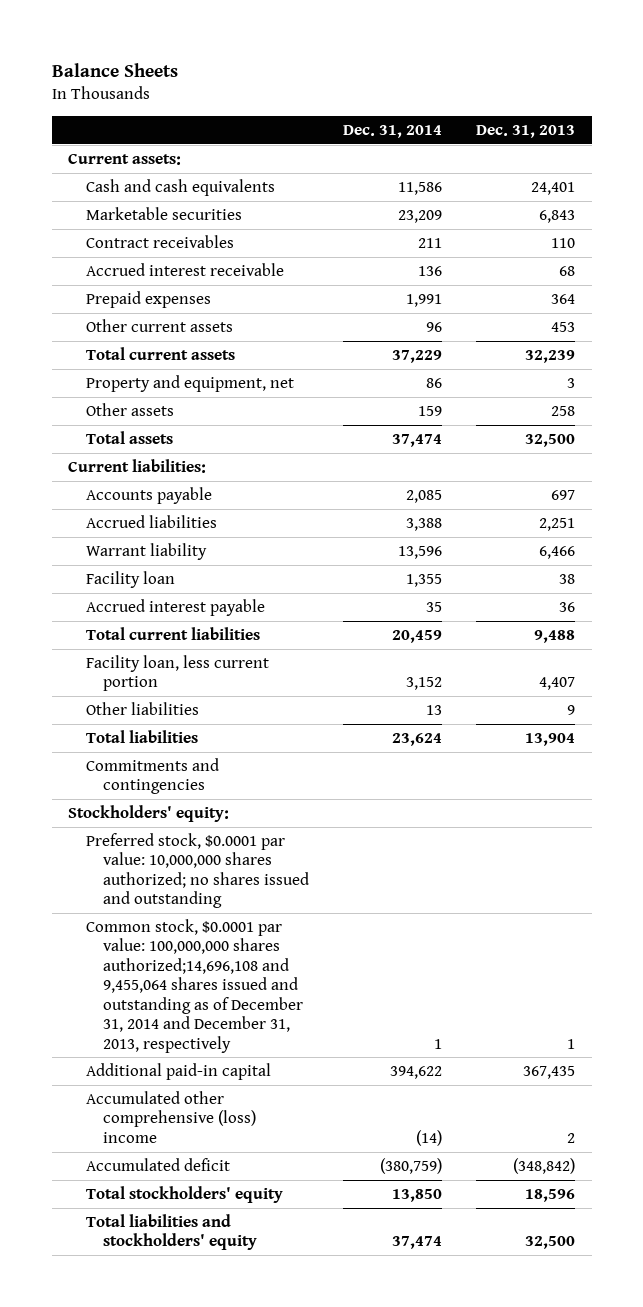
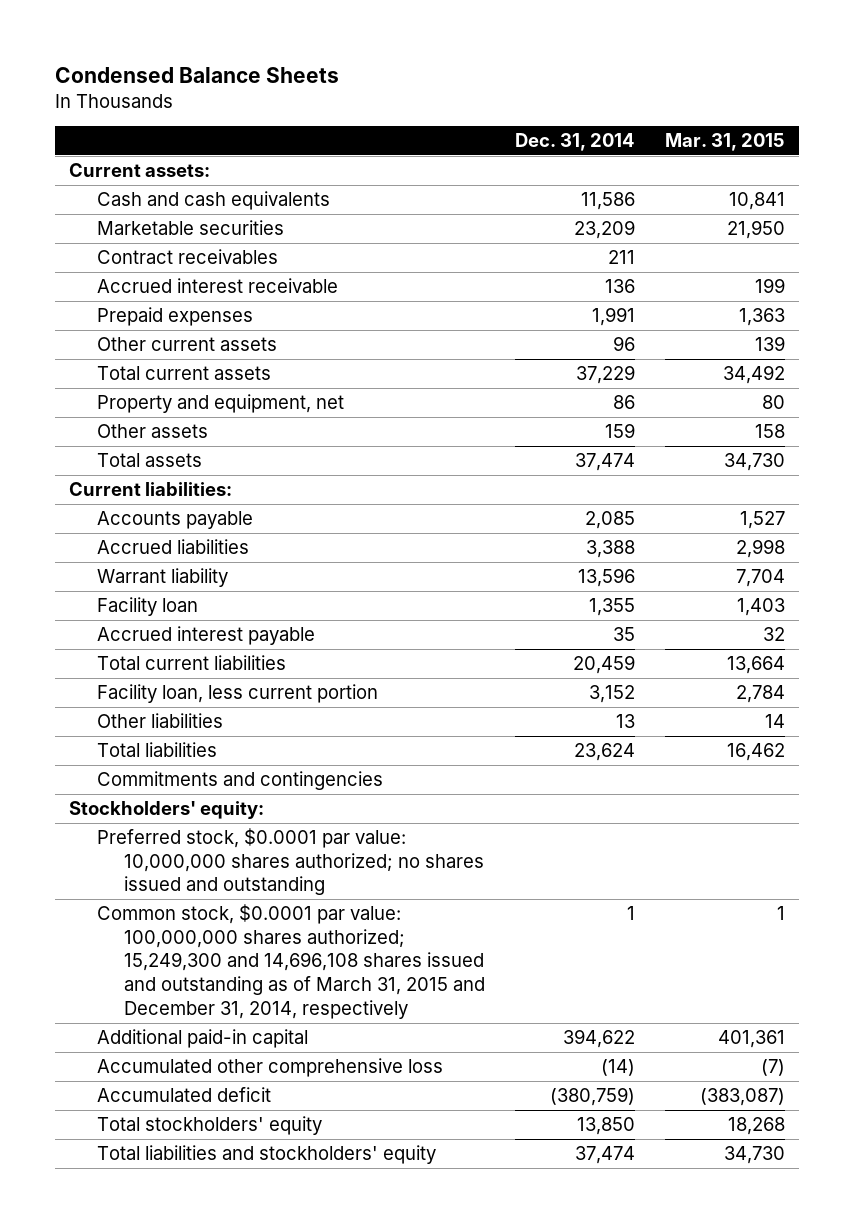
- Balance Sheets
+ Condensed Balance Sheets
- | Dec. 31, 2014 | Dec. 31, 2013
+ | Dec. 31, 2014 | Mar. 31, 2015
- Common stock, $0.0001 par value: 100,000,000 shares authorized;14,696,108 and 9,455,064 shares issued and outstanding as of December 31, 2014 and December 31, 2013, respectively | 1 | 1
+ Common stock, $0.0001 par value: 100,000,000 shares authorized; 15,249,300 and 14,696,108 shares issued and outstanding as of March 31, 2015 and December 31, 2014, respectively | 1 | 1
- Accumulated other comprehensive (loss) income | (14) | 2
+ Accumulated other comprehensive loss | (14) | (7)

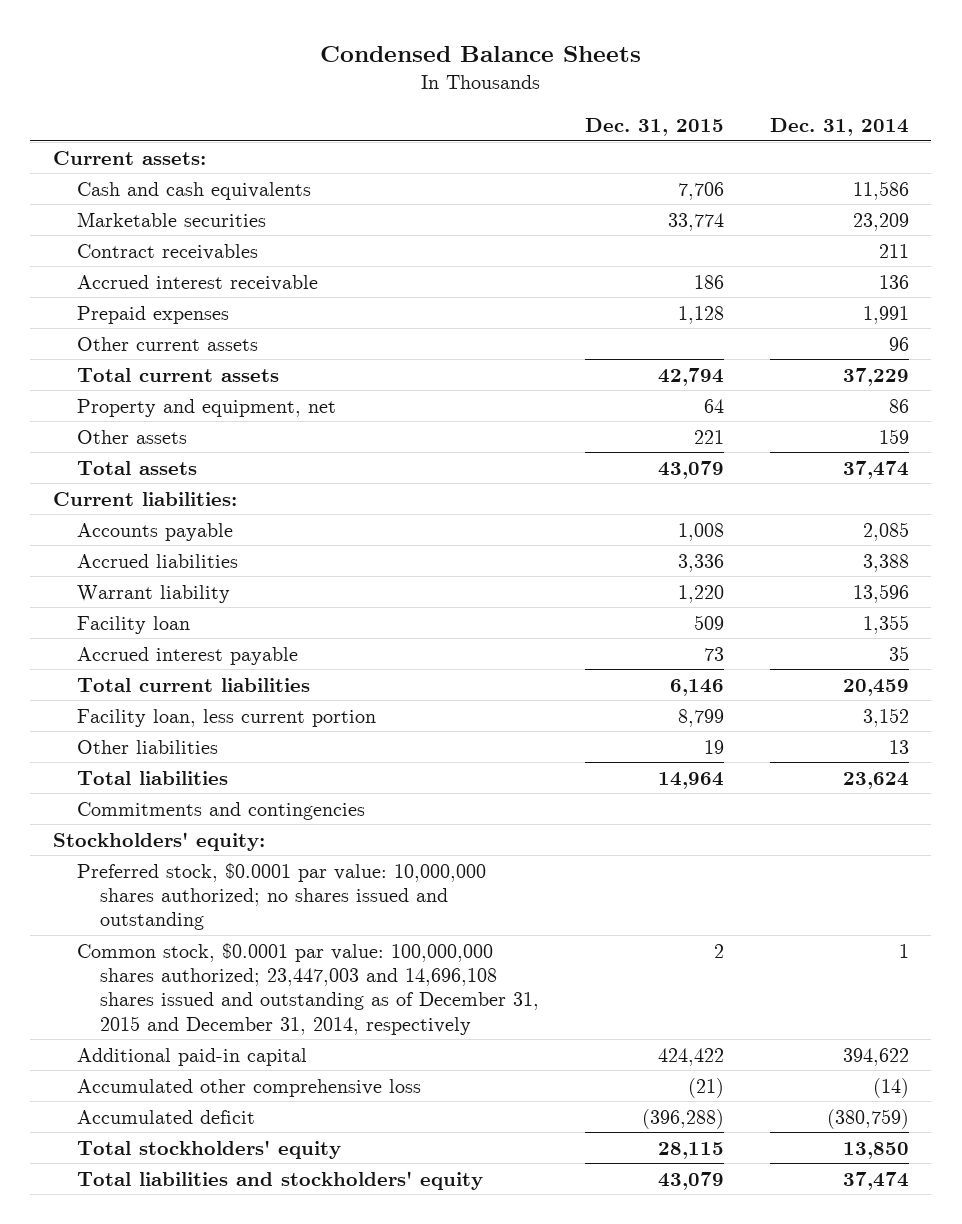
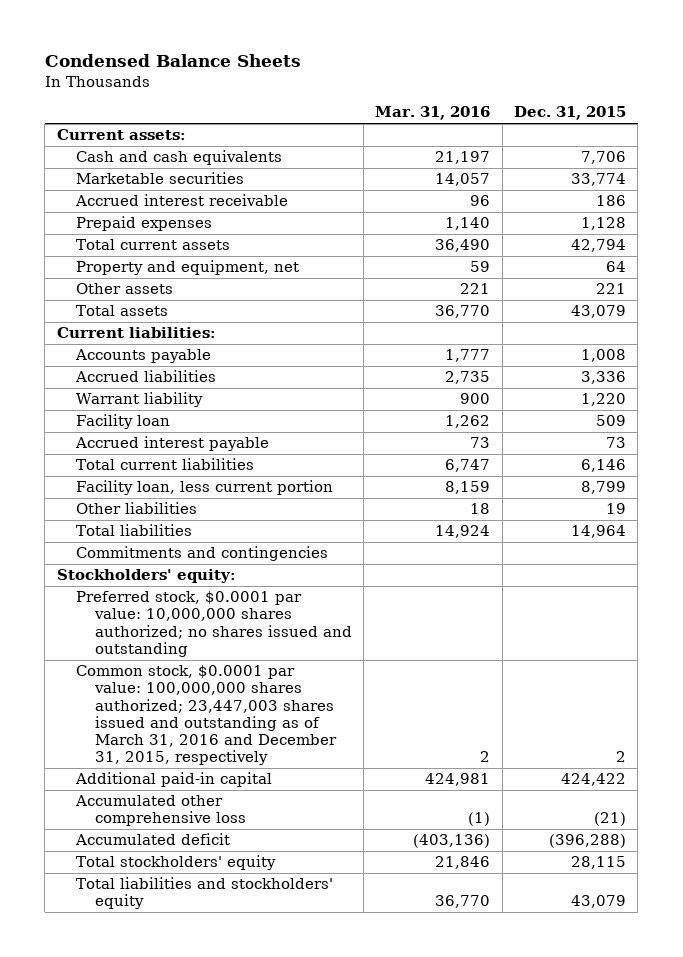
- | Dec. 31, 2015 | Dec. 31, 2014
+ | Mar. 31, 2016 | Dec. 31, 2015
- Contract receivables | | 211
- Other current assets | | 96
- Common stock, $0.0001 par value: 100,000,000 shares authorized; 23,447,003 and 14,696,108 shares issued and outstanding as of December 31, 2015 and December 31, 2014, respectively | 2 | 1
+ Common stock, $0.0001 par value: 100,000,000 shares authorized; 23,447,003 shares issued and outstanding as of March 31, 2016 and December 31, 2015, respectively | 2 | 2

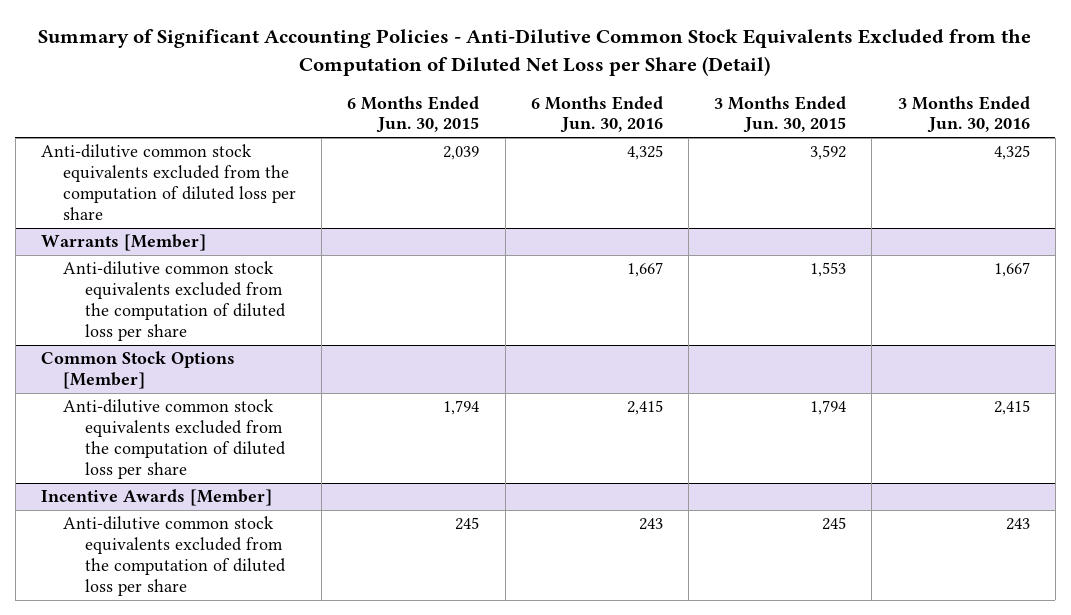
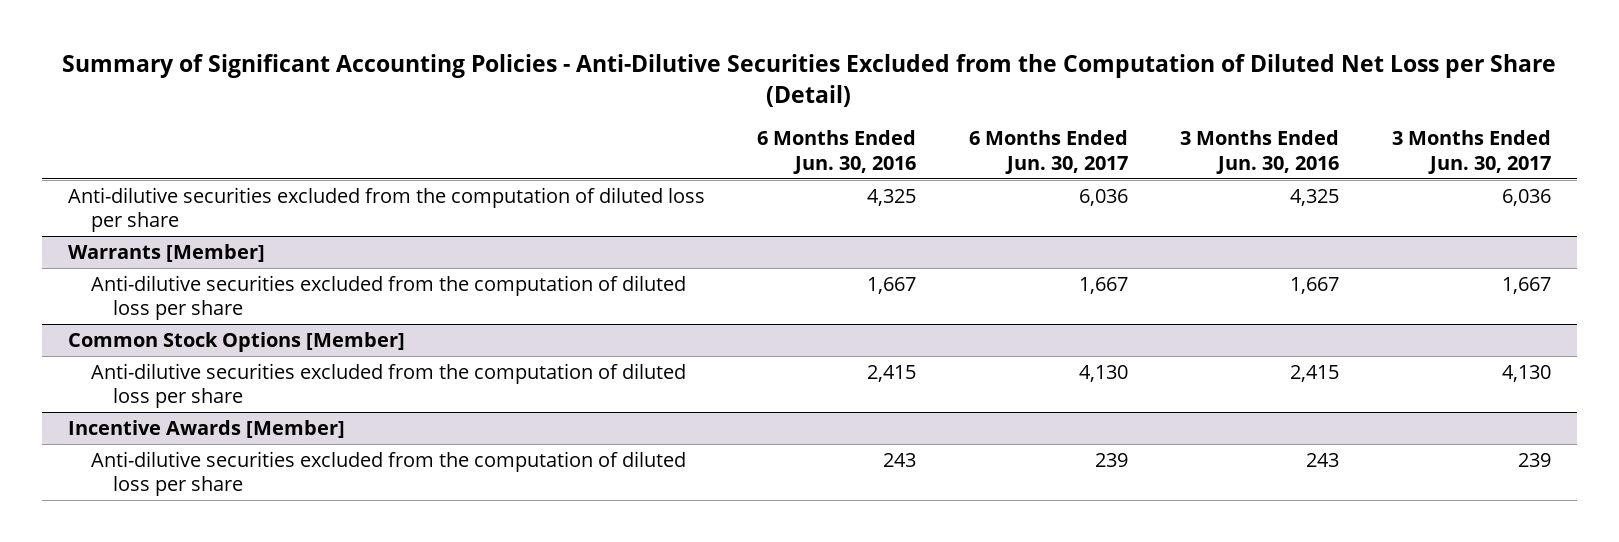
- Summary of Significant Accounting Policies - Anti-Dilutive Common Stock Equivalents Excluded from the Computation of Diluted Net Loss per Share (Detail)
+ Summary of Significant Accounting Policies - Anti-Dilutive Securities Excluded from the Computation of Diluted Net Loss per Share (Detail)
- | 6 Months Ended Jun. 30, 2015 | 6 Months Ended Jun. 30, 2016 | 3 Months Ended Jun. 30, 2015 | 3 Months Ended Jun. 30, 2016
+ | 6 Months Ended Jun. 30, 2016 | 6 Months Ended Jun. 30, 2017 | 3 Months Ended Jun. 30, 2016 | 3 Months Ended Jun. 30, 2017
- Anti-dilutive common stock equivalents excluded from the computation of diluted loss per share | 2,039 | 4,325 | 3,592 | 4,325
+ Anti-dilutive securities excluded from the computation of diluted loss per share | 4,325 | 6,036 | 4,325 | 6,036
@ Warrants [Member]
- Anti-dilutive common stock equivalents excluded from the computation of diluted loss per share | | 1,667 | 1,553 | 1,667
+ Anti-dilutive securities excluded from the computation of diluted loss per share | 1,667 | 1,667 | 1,667 | 1,667
@ Common Stock Options [Member]
- Anti-dilutive common stock equivalents excluded from the computation of diluted loss per share | 1,794 | 2,415 | 1,794 | 2,415
+ Anti-dilutive securities excluded from the computation of diluted loss per share | 2,415 | 4,130 | 2,415 | 4,130
@ Incentive Awards [Member]
- Anti-dilutive common stock equivalents excluded from the computation of diluted loss per share | 245 | 243 | 245 | 243
+ Anti-dilutive securities excluded from the computation of diluted loss per share | 243 | 239 | 243 | 239

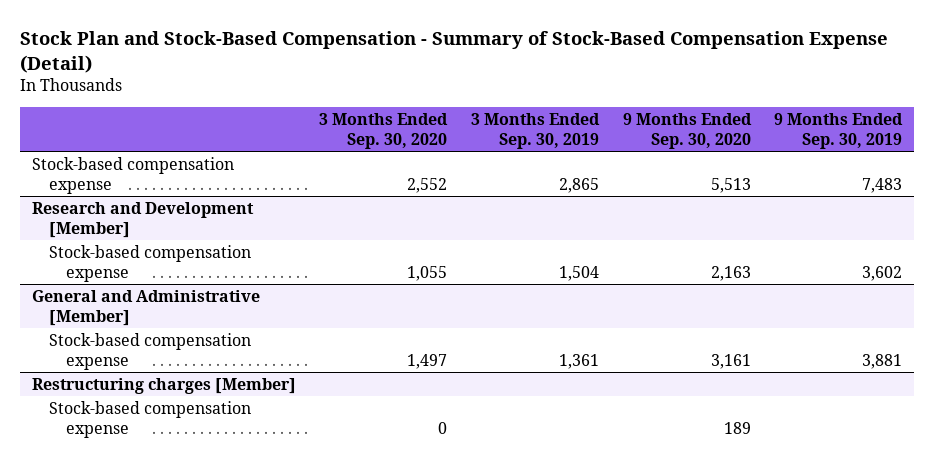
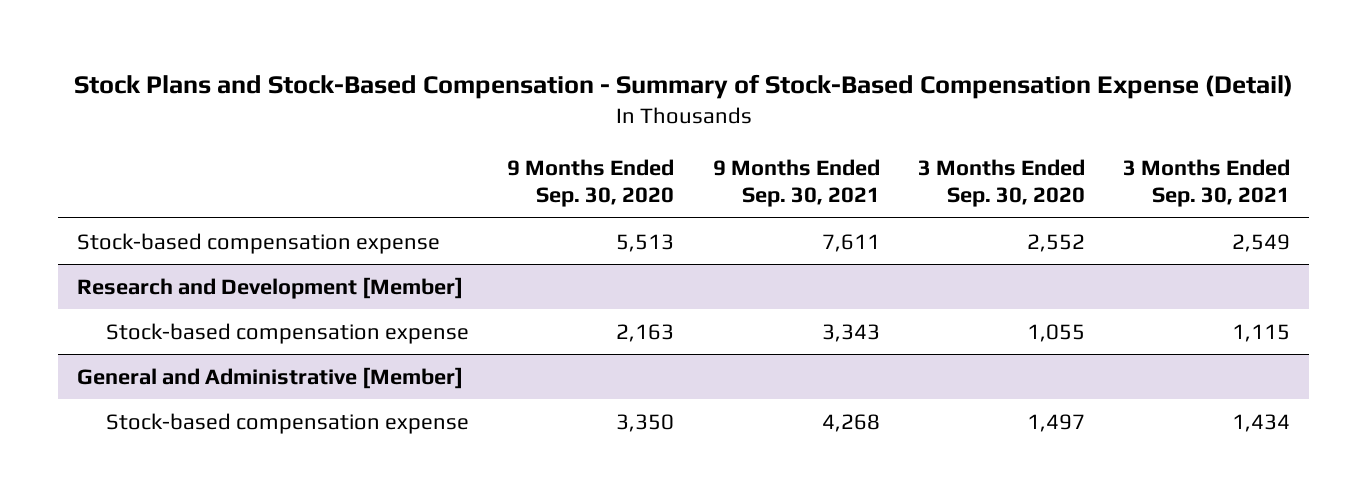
- Stock Plan and Stock-Based Compensation - Summary of Stock-Based Compensation Expense (Detail)
+ Stock Plans and Stock-Based Compensation - Summary of Stock-Based Compensation Expense (Detail)
- | 3 Months Ended Sep. 30, 2020 | 3 Months Ended Sep. 30, 2019 | 9 Months Ended Sep. 30, 2020 | 9 Months Ended Sep. 30, 2019
+ | 9 Months Ended Sep. 30, 2020 | 9 Months Ended Sep. 30, 2021 | 3 Months Ended Sep. 30, 2020 | 3 Months Ended Sep. 30, 2021
@ General and Administrative [Member]
- Stock-based compensation expense | 1,497 | 1,361 | 3,161 | 3,881
- Restructuring charges [Member]
- Stock-based compensation expense | 0 | | 189 |
@ General and Administrative [Member]
+ Stock-based compensation expense | 3,350 | 4,268 | 1,497 | 1,434

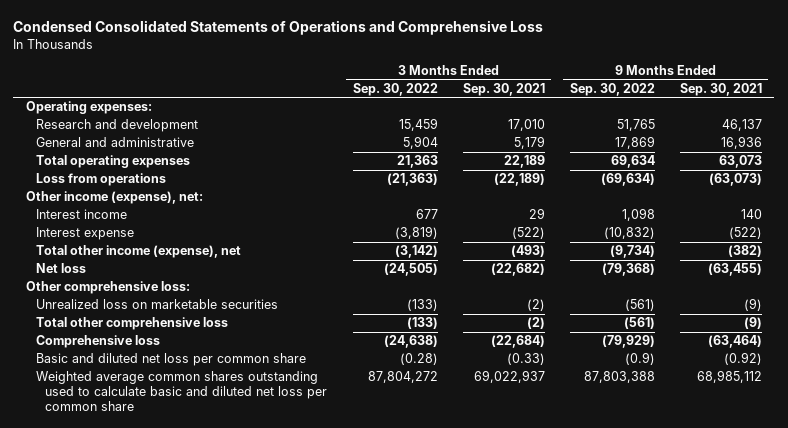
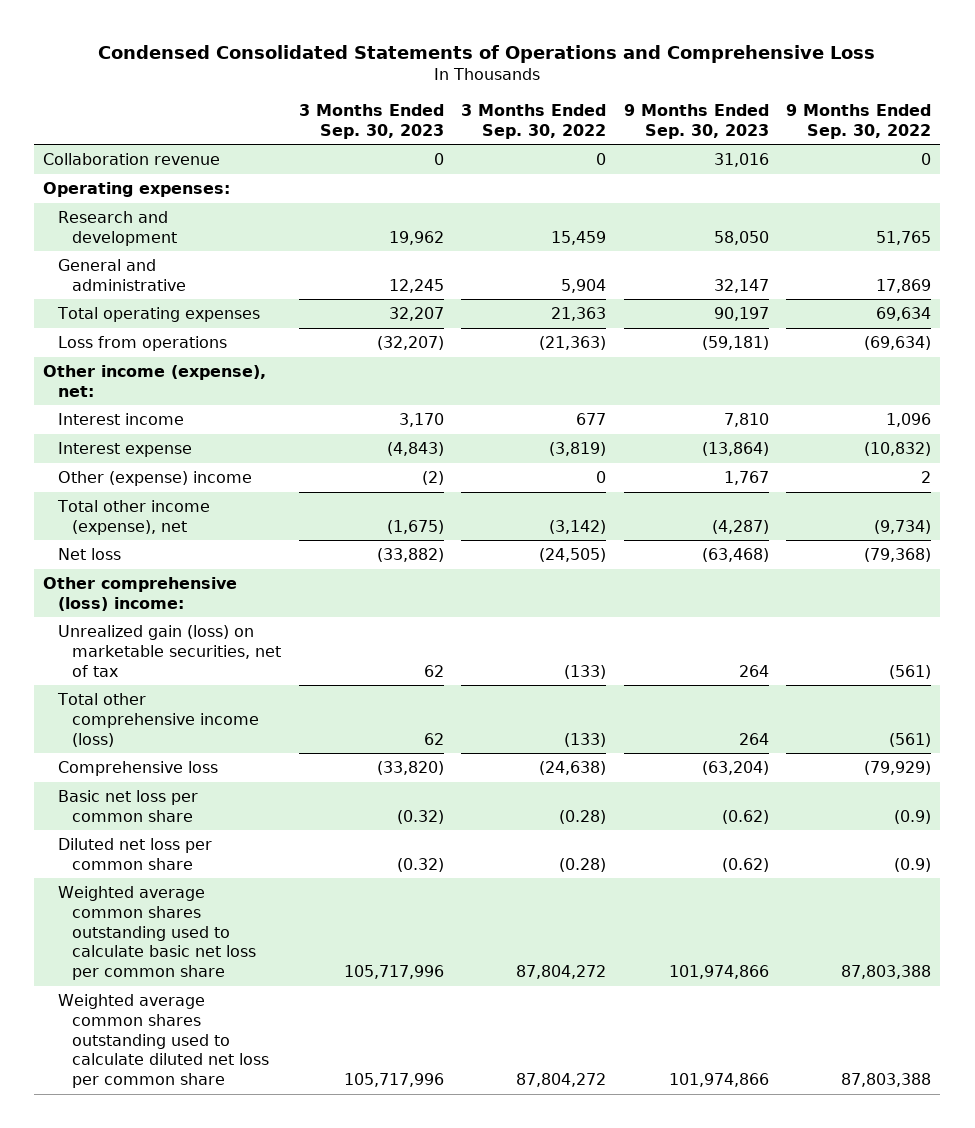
- | 3 Months Ended Sep. 30, 2022 | 3 Months Ended Sep. 30, 2021 | 9 Months Ended Sep. 30, 2022 | 9 Months Ended Sep. 30, 2021
+ | 3 Months Ended Sep. 30, 2023 | 3 Months Ended Sep. 30, 2022 | 9 Months Ended Sep. 30, 2023 | 9 Months Ended Sep. 30, 2022
+ Collaboration revenue | 0 | 0 | 31,016 | 0
- Interest income | 677 | 29 | 1,098 | 140
+ Interest income | 3,170 | 677 | 7,810 | 1,096
+ Other (expense) income | (2) | 0 | 1,767 | 2
- Other comprehensive loss:
- Unrealized loss on marketable securities | (133) | (2) | (561) | (9)
- Total other comprehensive loss | (133) | (2) | (561) | (9)
+ Other comprehensive (loss) income:
+ Unrealized gain (loss) on marketable securities, net of tax | 62 | (133) | 264 | (561)
+ Total other comprehensive income (loss) | 62 | (133) | 264 | (561)
- Basic and diluted net loss per common share | (0.28) | (0.33) | (0.9) | (0.92)
- Weighted average common shares outstanding used to calculate basic and diluted net loss per common share | 87,804,272 | 69,022,937 | 87,803,388 | 68,985,112
+ Basic net loss per common share | (0.32) | (0.28) | (0.62) | (0.9)
+ Diluted net loss per common share | (0.32) | (0.28) | (0.62) | (0.9)
+ Weighted average common shares outstanding used to calculate basic net loss per common share | 105,717,996 | 87,804,272 | 101,974,866 | 87,803,388
+ Weighted average common shares outstanding used to calculate diluted net loss per common share | 105,717,996 | 87,804,272 | 101,974,866 | 87,803,388

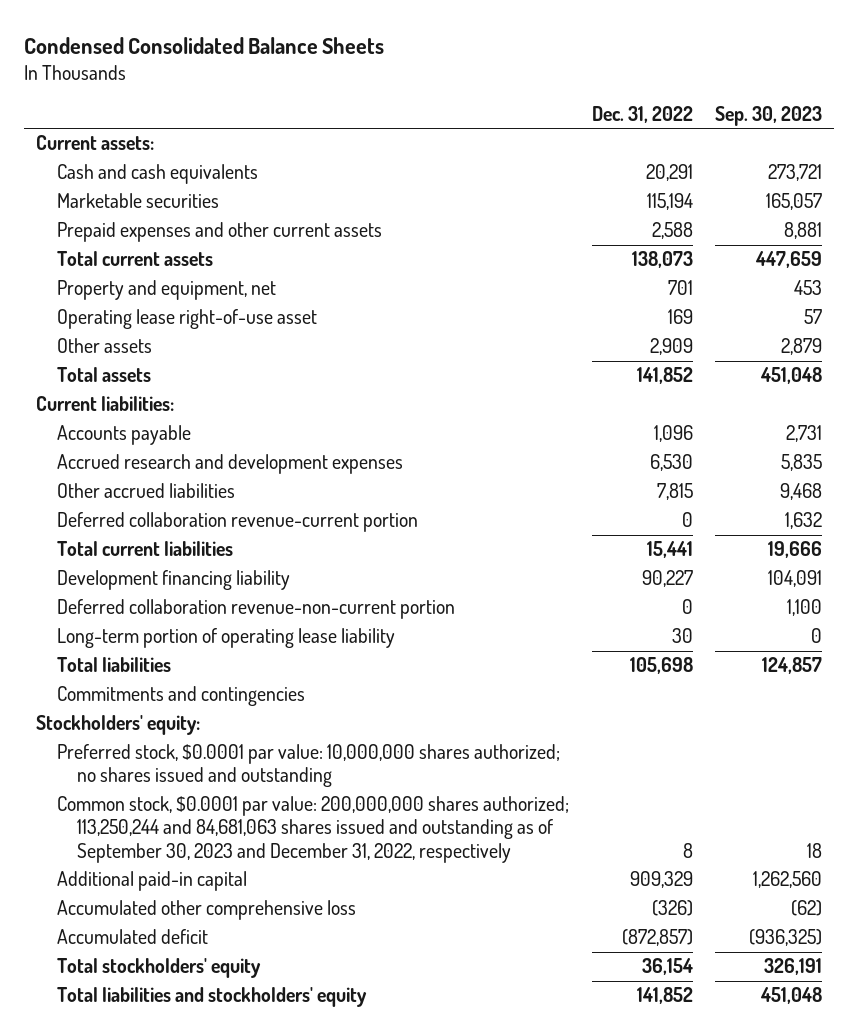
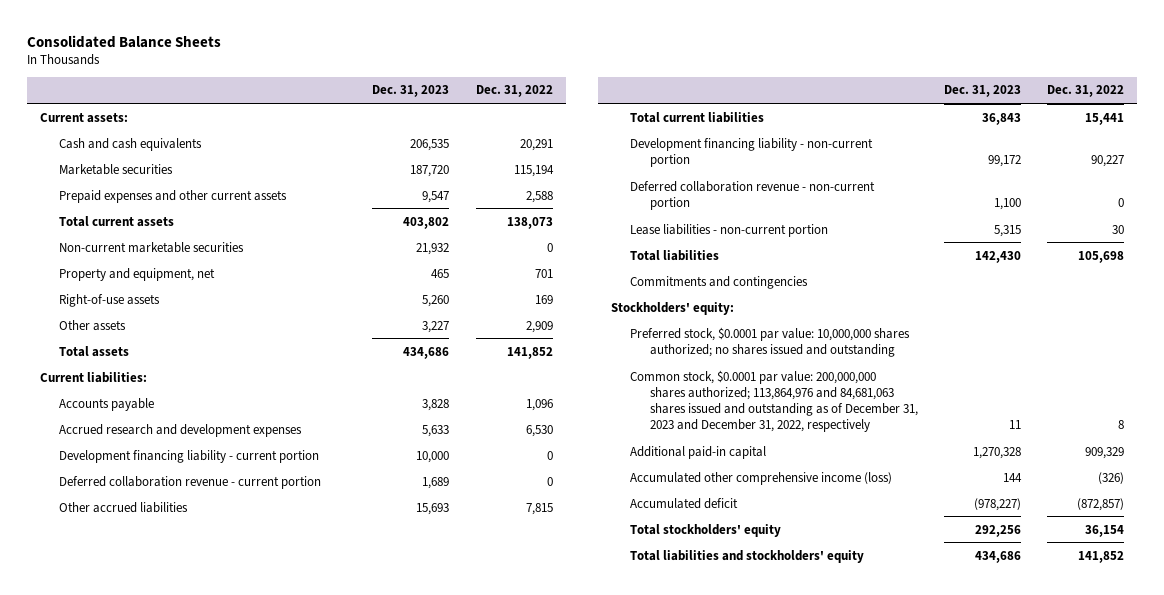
- Condensed Consolidated Balance Sheets
+ Consolidated Balance Sheets
- | Dec. 31, 2022 | Sep. 30, 2023
+ | Dec. 31, 2023 | Dec. 31, 2022
+ Non-current marketable securities | 21,932 | 0
- Operating lease right-of-use asset | 169 | 57
+ Right-of-use assets | 5,260 | 169
+ Development financing liability - current portion | 10,000 | 0
+ Deferred collaboration revenue - current portion | 1,689 | 0
- Deferred collaboration revenue-current portion | 0 | 1,632
- Development financing liability | 90,227 | 104,091
- Deferred collaboration revenue-non-current portion | 0 | 1,100
- Long-term portion of operating lease liability | 30 | 0
+ Development financing liability - non-current portion | 99,172 | 90,227
+ Deferred collaboration revenue - non-current portion | 1,100 | 0
+ Lease liabilities - non-current portion | 5,315 | 30
- Common stock, $0.0001 par value: 200,000,000 shares authorized; 113,250,244 and 84,681,063 shares issued and outstanding as of September 30, 2023 and December 31, 2022, respectively | 8 | 18
+ Common stock, $0.0001 par value: 200,000,000 shares authorized; 113,864,976 and 84,681,063 shares issued and outstanding as of December 31, 2023 and December 31, 2022, respectively | 11 | 8
- Accumulated other comprehensive loss | (326) | (62)
+ Accumulated other comprehensive income (loss) | 144 | (326)

